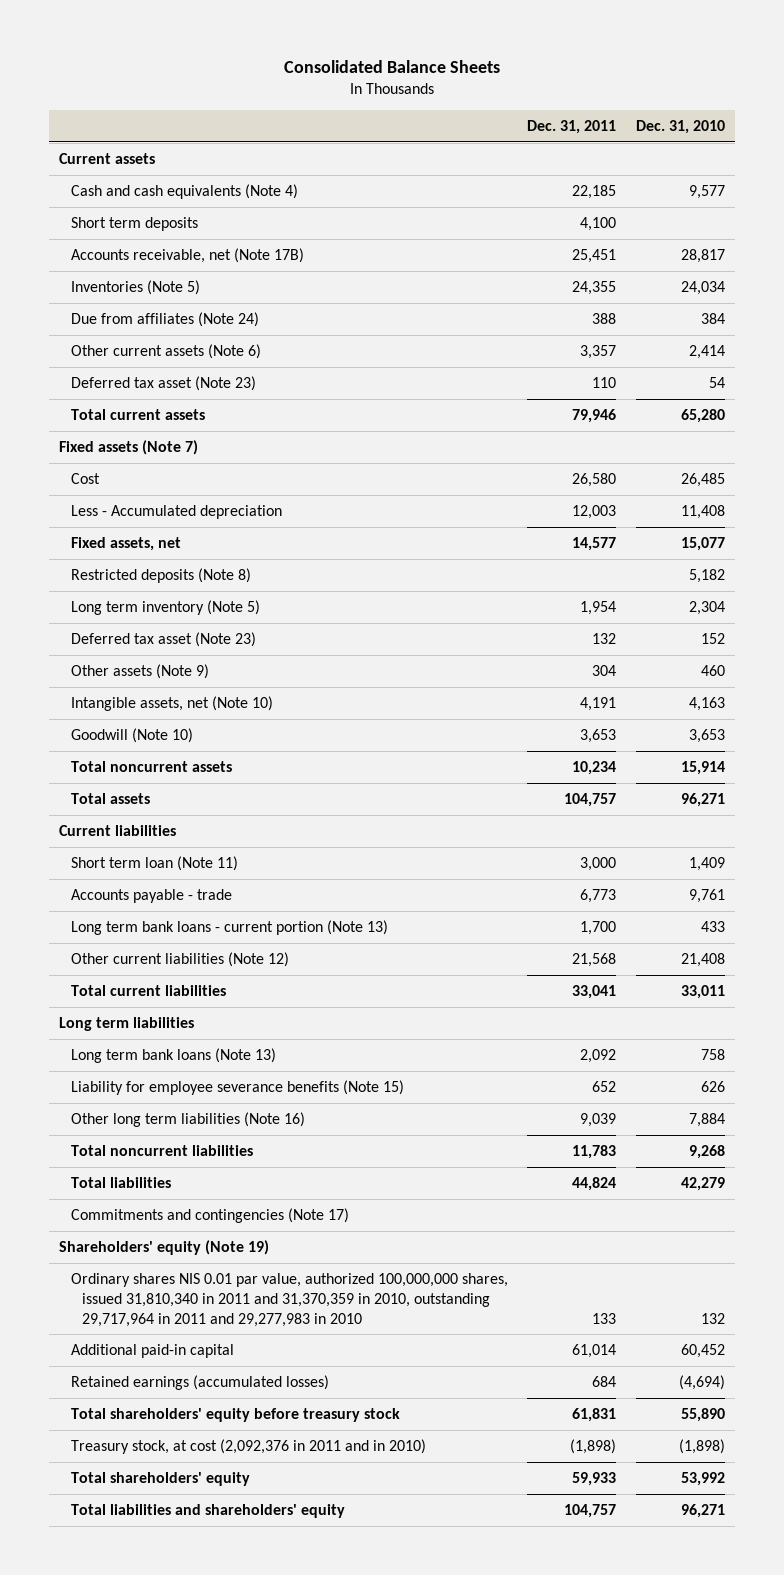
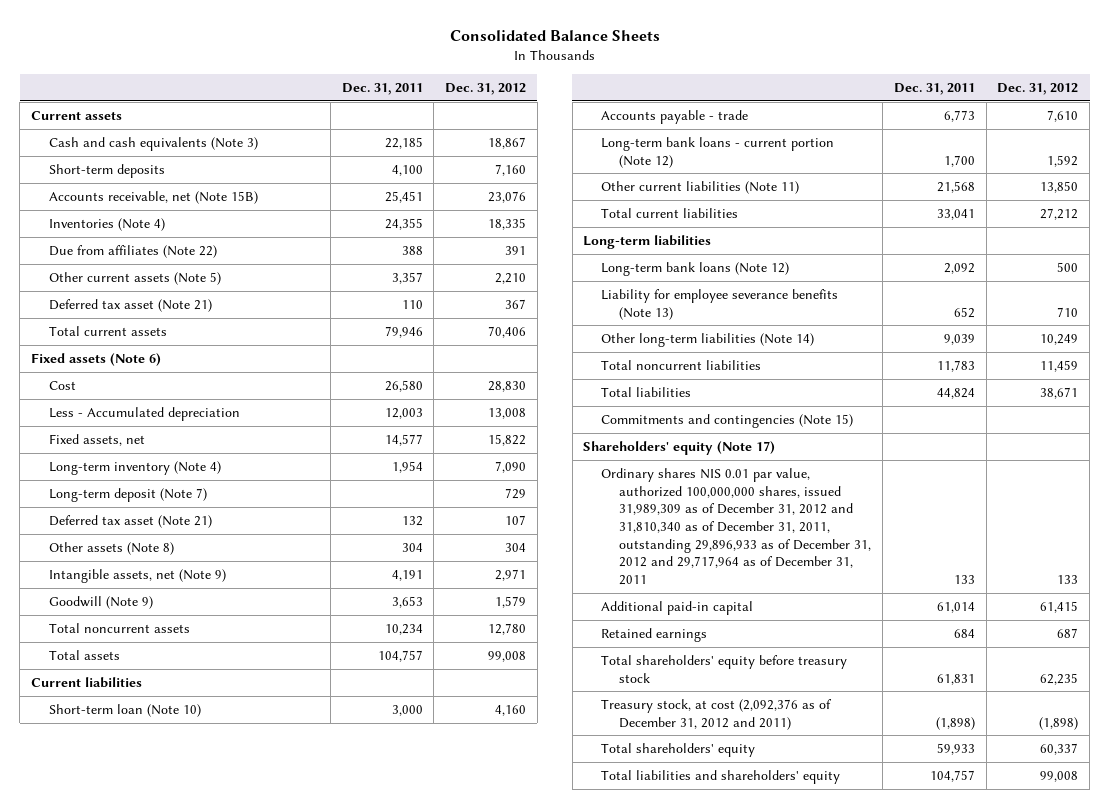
- | Dec. 31, 2011 | Dec. 31, 2010
+ | Dec. 31, 2011 | Dec. 31, 2012
- Cash and cash equivalents (Note 4) | 22,185 | 9,577
- Short term deposits | 4,100 |
- Accounts receivable, net (Note 17B) | 25,451 | 28,817
- Inventories (Note 5) | 24,355 | 24,034
- Due from affiliates (Note 24) | 388 | 384
- Other current assets (Note 6) | 3,357 | 2,414
- Deferred tax asset (Note 23) | 110 | 54
+ Cash and cash equivalents (Note 3) | 22,185 | 18,867
+ Short-term deposits | 4,100 | 7,160
+ Accounts receivable, net (Note 15B) | 25,451 | 23,076
+ Inventories (Note 4) | 24,355 | 18,335
+ Due from affiliates (Note 22) | 388 | 391
+ Other current assets (Note 5) | 3,357 | 2,210
+ Deferred tax asset (Note 21) | 110 | 367
- Fixed assets (Note 7)
+ Fixed assets (Note 6)
- Restricted deposits (Note 8) | | 5,182
- Long term inventory (Note 5) | 1,954 | 2,304
- Deferred tax asset (Note 23) | 132 | 152
- Other assets (Note 9) | 304 | 460
- Intangible assets, net (Note 10) | 4,191 | 4,163
- Goodwill (Note 10) | 3,653 | 3,653
+ Long-term inventory (Note 4) | 1,954 | 7,090
+ Long-term deposit (Note 7) | | 729
+ Deferred tax asset (Note 21) | 132 | 107
+ Other assets (Note 8) | 304 | 304
+ Intangible assets, net (Note 9) | 4,191 | 2,971
+ Goodwill (Note 9) | 3,653 | 1,579
- Short term loan (Note 11) | 3,000 | 1,409
+ Short-term loan (Note 10) | 3,000 | 4,160
- Long term bank loans - current portion (Note 13) | 1,700 | 433
- Other current liabilities (Note 12) | 21,568 | 21,408
+ Long-term bank loans - current portion (Note 12) | 1,700 | 1,592
+ Other current liabilities (Note 11) | 21,568 | 13,850
- Long term liabilities
- Long term bank loans (Note 13) | 2,092 | 758
- Liability for employee severance benefits (Note 15) | 652 | 626
- Other long term liabilities (Note 16) | 9,039 | 7,884
+ Long-term liabilities
+ Long-term bank loans (Note 12) | 2,092 | 500
+ Liability for employee severance benefits (Note 13) | 652 | 710
+ Other long-term liabilities (Note 14) | 9,039 | 10,249
- Commitments and contingencies (Note 17)
- Shareholders' equity (Note 19)
- Ordinary shares NIS 0.01 par value, authorized 100,000,000 shares, issued 31,810,340 in 2011 and 31,370,359 in 2010, outstanding 29,717,964 in 2011 and 29,277,983 in 2010 | 133 | 132
+ Commitments and contingencies (Note 15)
+ Shareholders' equity (Note 17)
+ Ordinary shares NIS 0.01 par value, authorized 100,000,000 shares, issued 31,989,309 as of December 31, 2012 and 31,810,340 as of December 31, 2011, outstanding 29,896,933 as of December 31, 2012 and 29,717,964 as of December 31, 2011 | 133 | 133
- Retained earnings (accumulated losses) | 684 | (4,694)
+ Retained earnings | 684 | 687
- Treasury stock, at cost (2,092,376 in 2011 and in 2010) | (1,898) | (1,898)
+ Treasury stock, at cost (2,092,376 as of December 31, 2012 and 2011) | (1,898) | (1,898)

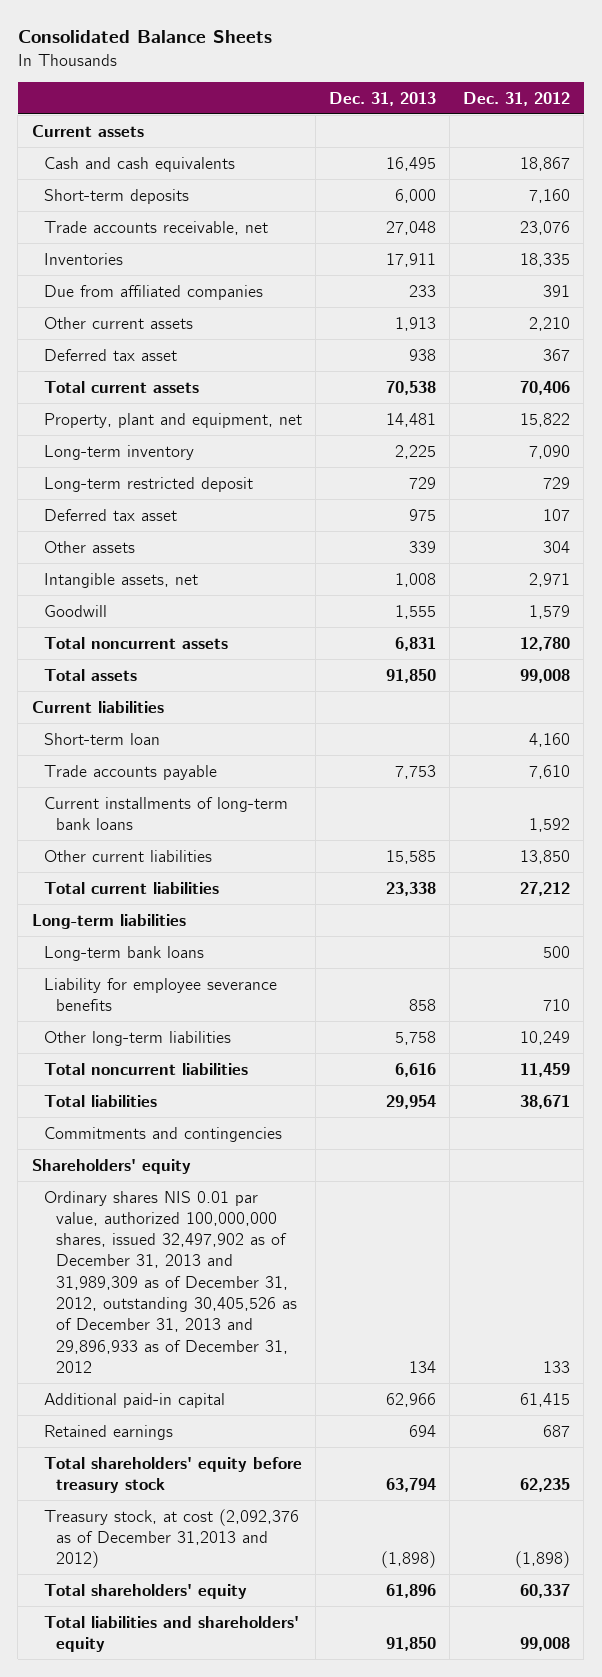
- | Dec. 31, 2011 | Dec. 31, 2012
+ | Dec. 31, 2013 | Dec. 31, 2012
- Cash and cash equivalents (Note 3) | 22,185 | 18,867
+ Cash and cash equivalents | 16,495 | 18,867
- Accounts receivable, net (Note 15B) | 25,451 | 23,076
- Inventories (Note 4) | 24,355 | 18,335
- Due from affiliates (Note 22) | 388 | 391
- Other current assets (Note 5) | 3,357 | 2,210
- Deferred tax asset (Note 21) | 110 | 367
+ Trade accounts receivable, net | 27,048 | 23,076
+ Inventories | 17,911 | 18,335
+ Due from affiliated companies | 233 | 391
+ Other current assets | 1,913 | 2,210
+ Deferred tax asset | 938 | 367
- Fixed assets (Note 6)
- Cost | 26,580 | 28,830
- Less - Accumulated depreciation | 12,003 | 13,008
- Fixed assets, net | 14,577 | 15,822
- Long-term inventory (Note 4) | 1,954 | 7,090
- Long-term deposit (Note 7) | | 729
- Deferred tax asset (Note 21) | 132 | 107
- Other assets (Note 8) | 304 | 304
- Intangible assets, net (Note 9) | 4,191 | 2,971
- Goodwill (Note 9) | 3,653 | 1,579
+ Property, plant and equipment, net | 14,481 | 15,822
+ Long-term inventory | 2,225 | 7,090
+ Long-term restricted deposit | 729 | 729
+ Deferred tax asset | 975 | 107
+ Other assets | 339 | 304
+ Intangible assets, net | 1,008 | 2,971
+ Goodwill | 1,555 | 1,579
- Short-term loan (Note 10) | 3,000 | 4,160
- Accounts payable - trade | 6,773 | 7,610
- Long-term bank loans - current portion (Note 12) | 1,700 | 1,592
- Other current liabilities (Note 11) | 21,568 | 13,850
+ Short-term loan | | 4,160
+ Trade accounts payable | 7,753 | 7,610
+ Current installments of long-term bank loans | | 1,592
+ Other current liabilities | 15,585 | 13,850
- Long-term bank loans (Note 12) | 2,092 | 500
- Liability for employee severance benefits (Note 13) | 652 | 710
- Other long-term liabilities (Note 14) | 9,039 | 10,249
+ Long-term bank loans | | 500
+ Liability for employee severance benefits | 858 | 710
+ Other long-term liabilities | 5,758 | 10,249
- Commitments and contingencies (Note 15)
- Shareholders' equity (Note 17)
- Ordinary shares NIS 0.01 par value, authorized 100,000,000 shares, issued 31,989,309 as of December 31, 2012 and 31,810,340 as of December 31, 2011, outstanding 29,896,933 as of December 31, 2012 and 29,717,964 as of December 31, 2011 | 133 | 133
+ Commitments and contingencies
+ Shareholders' equity
+ Ordinary shares NIS 0.01 par value, authorized 100,000,000 shares, issued 32,497,902 as of December 31, 2013 and 31,989,309 as of December 31, 2012, outstanding 30,405,526 as of December 31, 2013 and 29,896,933 as of December 31, 2012 | 134 | 133
- Treasury stock, at cost (2,092,376 as of December 31, 2012 and 2011) | (1,898) | (1,898)
+ Treasury stock, at cost (2,092,376 as of December 31,2013 and 2012) | (1,898) | (1,898)

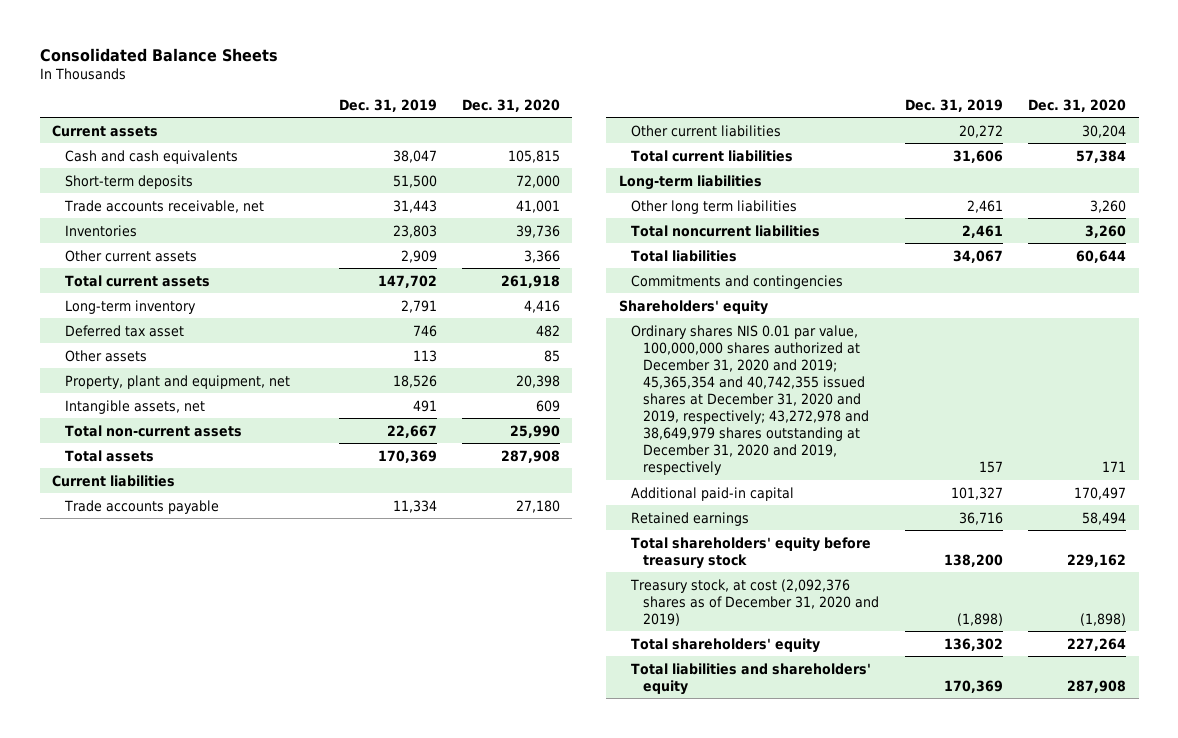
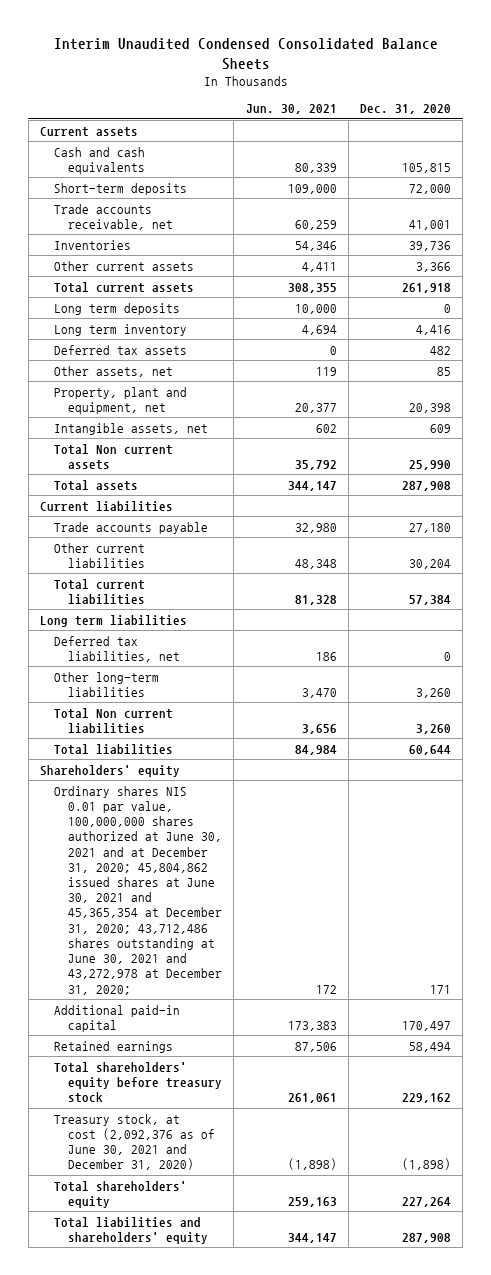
- Consolidated Balance Sheets
+ Interim Unaudited Condensed Consolidated Balance Sheets
- | Dec. 31, 2019 | Dec. 31, 2020
+ | Jun. 30, 2021 | Dec. 31, 2020
- Long-term inventory | 2,791 | 4,416
- Deferred tax asset | 746 | 482
- Other assets | 113 | 85
+ Long term deposits | 10,000 | 0
+ Long term inventory | 4,694 | 4,416
+ Deferred tax assets | 0 | 482
+ Other assets, net | 119 | 85
- Total non-current assets | 22,667 | 25,990
+ Total Non current assets | 35,792 | 25,990
- Long-term liabilities
- Other long term liabilities | 2,461 | 3,260
- Total noncurrent liabilities | 2,461 | 3,260
+ Long term liabilities
+ Deferred tax liabilities, net | 186 | 0
+ Other long-term liabilities | 3,470 | 3,260
+ Total Non current liabilities | 3,656 | 3,260
- Commitments and contingencies
- Ordinary shares NIS 0.01 par value, 100,000,000 shares authorized at December 31, 2020 and 2019; 45,365,354 and 40,742,355 issued shares at December 31, 2020 and 2019, respectively; 43,272,978 and 38,649,979 shares outstanding at December 31, 2020 and 2019, respectively | 157 | 171
+ Ordinary shares NIS 0.01 par value, 100,000,000 shares authorized at June 30, 2021 and at December 31, 2020; 45,804,862 issued shares at June 30, 2021 and 45,365,354 at December 31, 2020; 43,712,486 shares outstanding at June 30, 2021 and 43,272,978 at December 31, 2020; | 172 | 171
- Treasury stock, at cost (2,092,376 shares as of December 31, 2020 and 2019) | (1,898) | (1,898)
+ Treasury stock, at cost (2,092,376 as of June 30, 2021 and December 31, 2020) | (1,898) | (1,898)

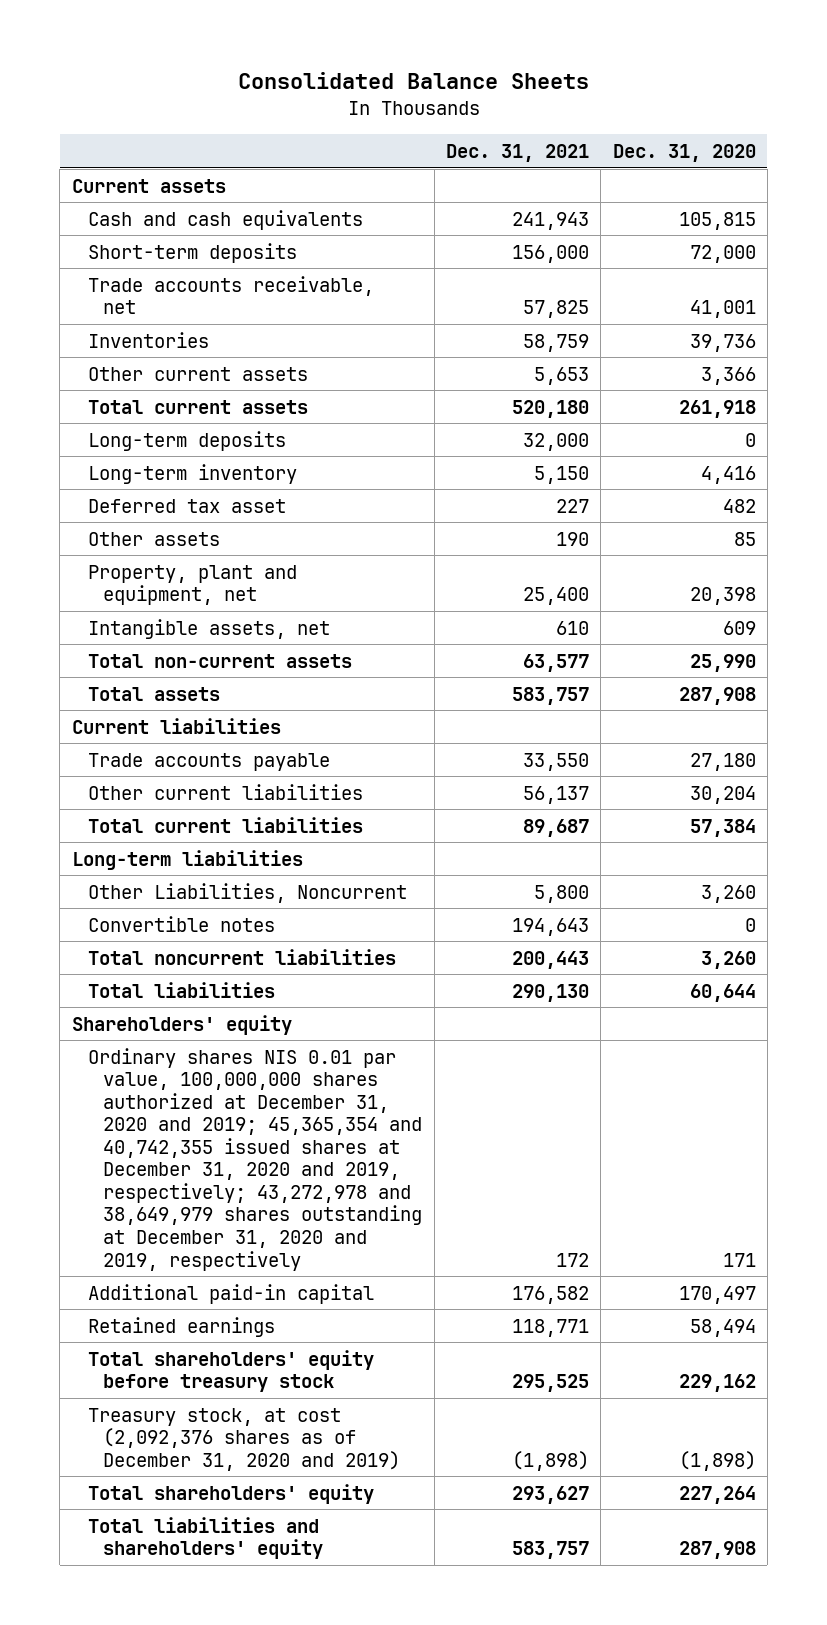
- Interim Unaudited Condensed Consolidated Balance Sheets
+ Consolidated Balance Sheets
- | Jun. 30, 2021 | Dec. 31, 2020
+ | Dec. 31, 2021 | Dec. 31, 2020
- Long term deposits | 10,000 | 0
- Long term inventory | 4,694 | 4,416
- Deferred tax assets | 0 | 482
- Other assets, net | 119 | 85
+ Long-term deposits | 32,000 | 0
+ Long-term inventory | 5,150 | 4,416
+ Deferred tax asset | 227 | 482
+ Other assets | 190 | 85
- Total Non current assets | 35,792 | 25,990
+ Total non-current assets | 63,577 | 25,990
- Long term liabilities
- Deferred tax liabilities, net | 186 | 0
- Other long-term liabilities | 3,470 | 3,260
- Total Non current liabilities | 3,656 | 3,260
+ Long-term liabilities
+ Other Liabilities, Noncurrent | 5,800 | 3,260
+ Convertible notes | 194,643 | 0
+ Total noncurrent liabilities | 200,443 | 3,260
- Ordinary shares NIS 0.01 par value, 100,000,000 shares authorized at June 30, 2021 and at December 31, 2020; 45,804,862 issued shares at June 30, 2021 and 45,365,354 at December 31, 2020; 43,712,486 shares outstanding at June 30, 2021 and 43,272,978 at December 31, 2020; | 172 | 171
+ Ordinary shares NIS 0.01 par value, 100,000,000 shares authorized at December 31, 2020 and 2019; 45,365,354 and 40,742,355 issued shares at December 31, 2020 and 2019, respectively; 43,272,978 and 38,649,979 shares outstanding at December 31, 2020 and 2019, respectively | 172 | 171
- Treasury stock, at cost (2,092,376 as of June 30, 2021 and December 31, 2020) | (1,898) | (1,898)
+ Treasury stock, at cost (2,092,376 shares as of December 31, 2020 and 2019) | (1,898) | (1,898)

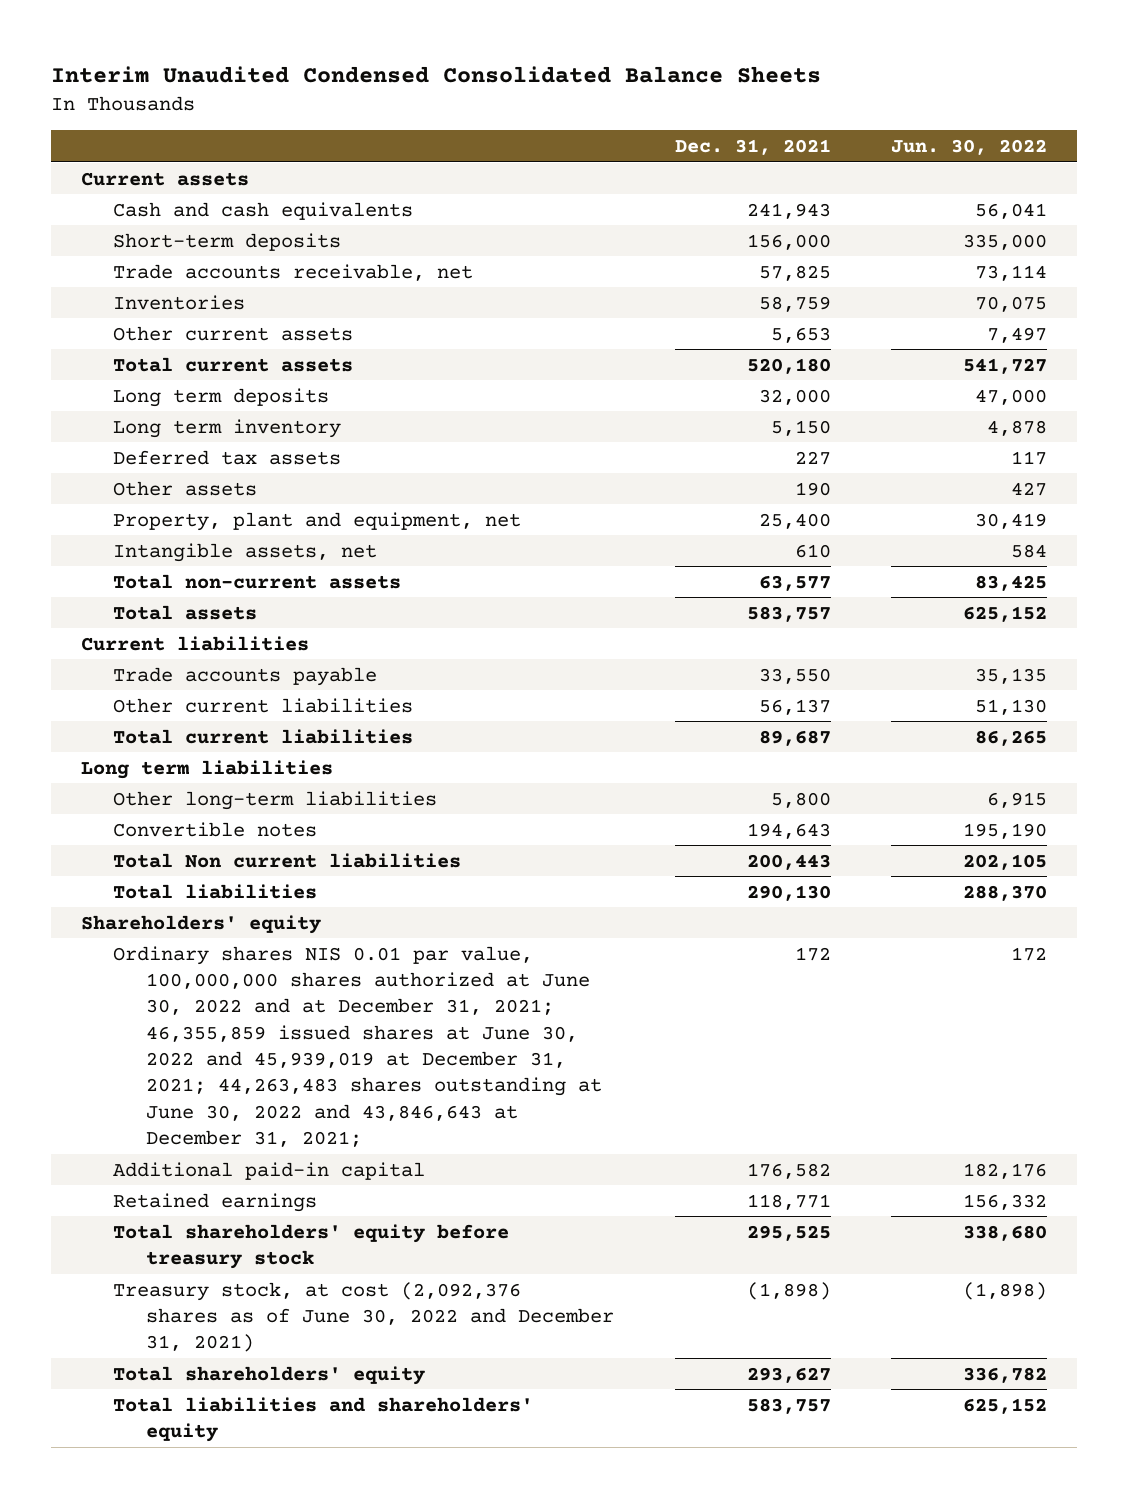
- Consolidated Balance Sheets
+ Interim Unaudited Condensed Consolidated Balance Sheets
- | Dec. 31, 2021 | Dec. 31, 2020
+ | Dec. 31, 2021 | Jun. 30, 2022
- Long-term deposits | 32,000 | 0
- Long-term inventory | 5,150 | 4,416
- Deferred tax asset | 227 | 482
+ Long term deposits | 32,000 | 47,000
+ Long term inventory | 5,150 | 4,878
+ Deferred tax assets | 227 | 117
- Long-term liabilities
- Other Liabilities, Noncurrent | 5,800 | 3,260
+ Long term liabilities
+ Other long-term liabilities | 5,800 | 6,915
- Total noncurrent liabilities | 200,443 | 3,260
+ Total Non current liabilities | 200,443 | 202,105
- Ordinary shares NIS 0.01 par value, 100,000,000 shares authorized at December 31, 2020 and 2019; 45,365,354 and 40,742,355 issued shares at December 31, 2020 and 2019, respectively; 43,272,978 and 38,649,979 shares outstanding at December 31, 2020 and 2019, respectively | 172 | 171
+ Ordinary shares NIS 0.01 par value, 100,000,000 shares authorized at June 30, 2022 and at December 31, 2021; 46,355,859 issued shares at June 30, 2022 and 45,939,019 at December 31, 2021; 44,263,483 shares outstanding at June 30, 2022 and 43,846,643 at December 31, 2021; | 172 | 172
- Treasury stock, at cost (2,092,376 shares as of December 31, 2020 and 2019) | (1,898) | (1,898)
+ Treasury stock, at cost (2,092,376 shares as of June 30, 2022 and December 31, 2021) | (1,898) | (1,898)

